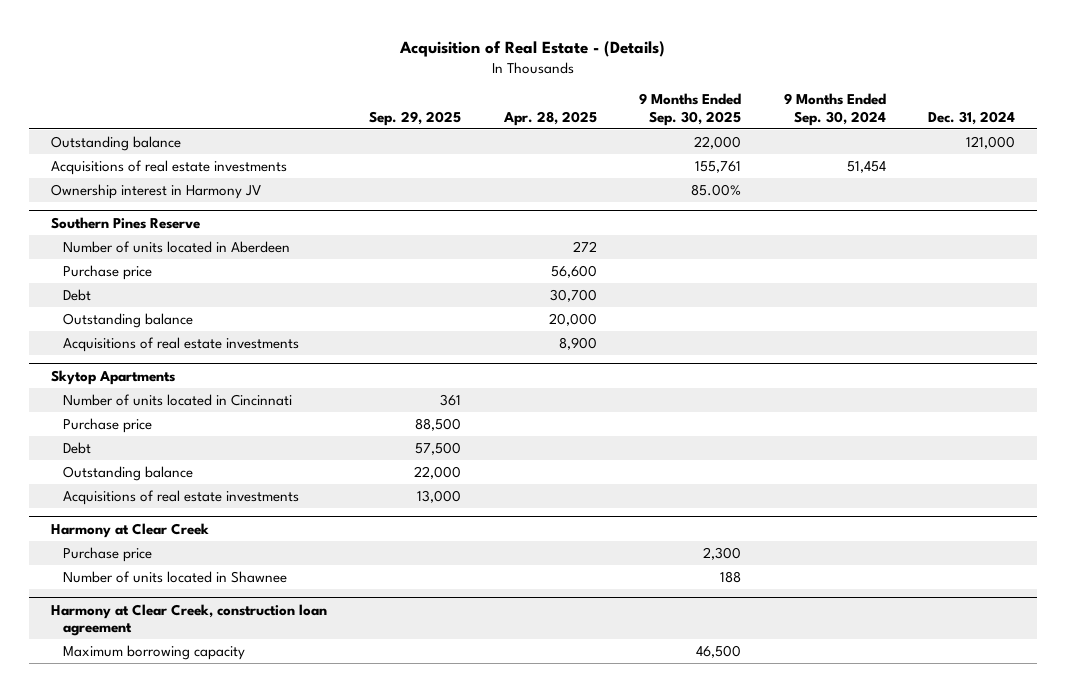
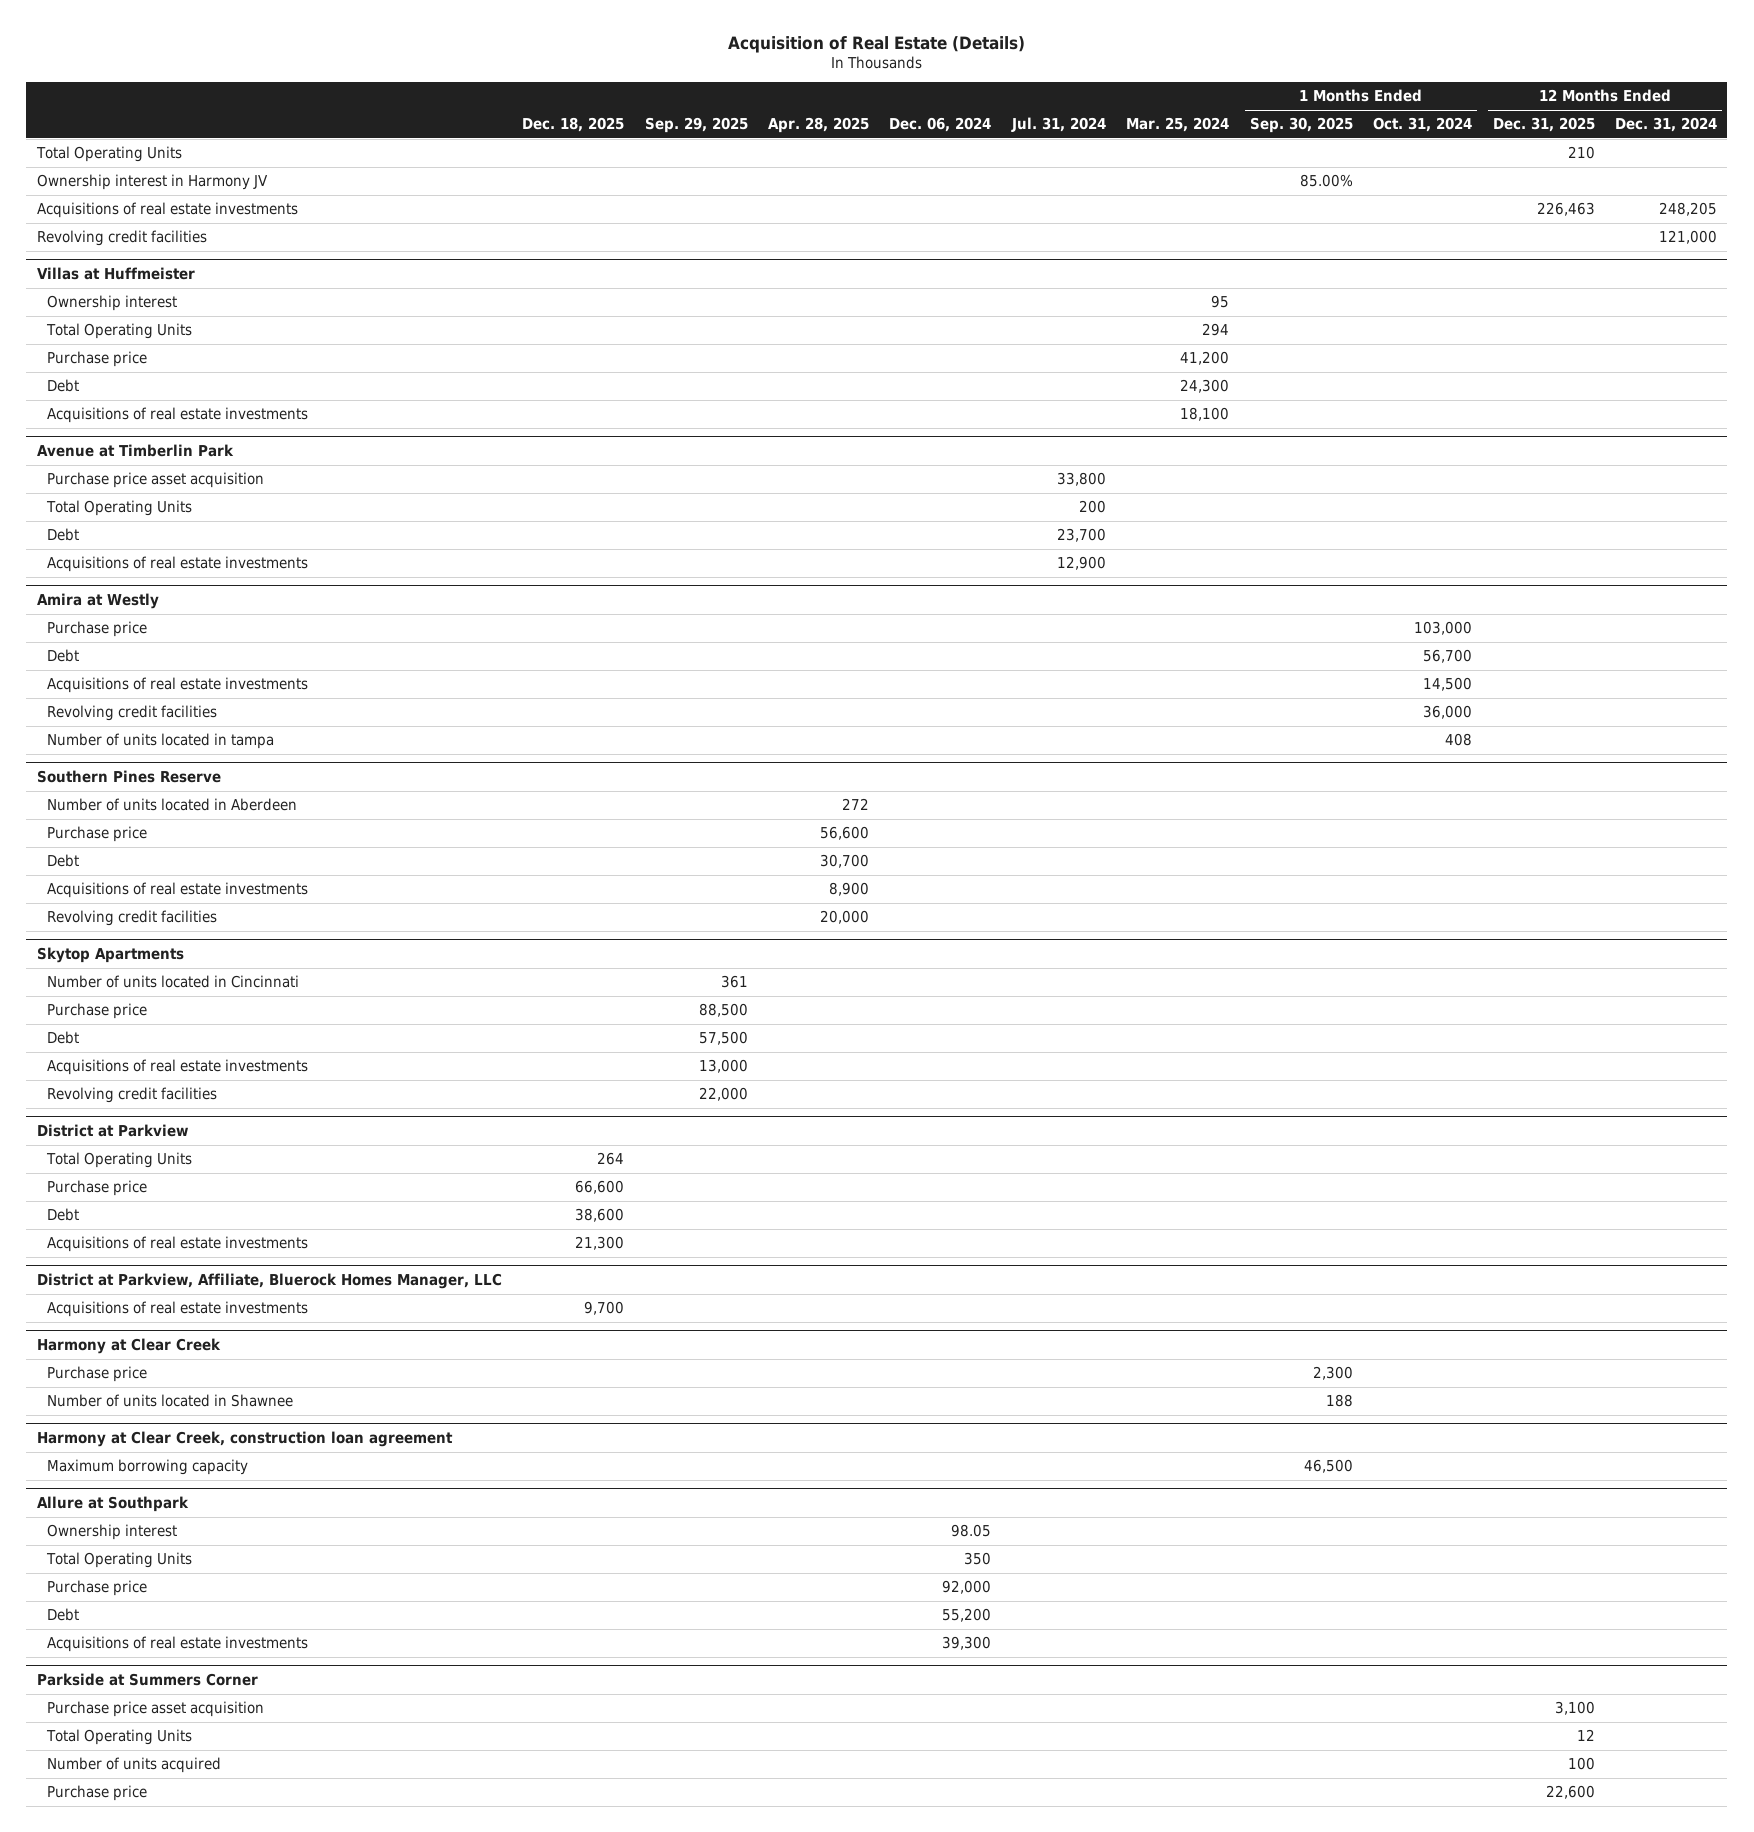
- Acquisition of Real Estate - (Details)
+ Acquisition of Real Estate (Details)
- | Sep. 29, 2025 | Apr. 28, 2025 | 9 Months Ended Sep. 30, 2025 | 9 Months Ended Sep. 30, 2024 | Dec. 31, 2024
+ | Dec. 18, 2025 | Sep. 29, 2025 | Apr. 28, 2025 | Dec. 06, 2024 | Jul. 31, 2024 | Mar. 25, 2024 | 1 Months Ended Sep. 30, 2025 | 1 Months Ended Oct. 31, 2024 | 12 Months Ended Dec. 31, 2025 | 12 Months Ended Dec. 31, 2024
- Outstanding balance | | | 22,000 | | 121,000
+ Total Operating Units | | | | | | | | | 210 |
moved down: Acquisitions of real estate investments | | | | | | | | | 226,463 | 248,205
+ Revolving credit facilities | | | | | | | | | | 121,000
+ Villas at Huffmeister
+ Ownership interest | | | | | | 95 | | | |
+ Total Operating Units | | | | | | 294 | | | |
+ Purchase price | | | | | | 41,200 | | | |
+ Debt | | | | | | 24,300 | | | |
+ Acquisitions of real estate investments | | | | | | 18,100 | | | |
+ Avenue at Timberlin Park
+ Purchase price asset acquisition | | | | | 33,800 | | | | |
+ Total Operating Units | | | | | 200 | | | | |
+ Debt | | | | | 23,700 | | | | |
+ Acquisitions of real estate investments | | | | | 12,900 | | | | |
+ Amira at Westly
+ Purchase price | | | | | | | | 103,000 | |
+ Debt | | | | | | | | 56,700 | |
+ Acquisitions of real estate investments | | | | | | | | 14,500 | |
+ Revolving credit facilities | | | | | | | | 36,000 | |
+ Number of units located in tampa | | | | | | | | 408 | |
@ Southern Pines Reserve
- Outstanding balance | | 20,000 | | |
+ Revolving credit facilities | | | 20,000 | | | | | | |
@ Skytop Apartments
- Outstanding balance | 22,000 | | | |
+ Revolving credit facilities | | 22,000 | | | | | | | |
+ District at Parkview
+ Total Operating Units | 264 | | | | | | | | |
+ Purchase price | 66,600 | | | | | | | | |
+ Debt | 38,600 | | | | | | | | |
+ Acquisitions of real estate investments | 21,300 | | | | | | | | |
+ District at Parkview, Affiliate, Bluerock Homes Manager, LLC
+ Acquisitions of real estate investments | 9,700 | | | | | | | | |
+ Allure at Southpark
+ Ownership interest | | | | 98.05 | | | | | |
+ Total Operating Units | | | | 350 | | | | | |
+ Purchase price | | | | 92,000 | | | | | |
+ Debt | | | | 55,200 | | | | | |
+ Acquisitions of real estate investments | | | | 39,300 | | | | | |
+ Parkside at Summers Corner
+ Purchase price asset acquisition | | | | | | | | | 3,100 |
+ Total Operating Units | | | | | | | | | 12 |
+ Number of units acquired | | | | | | | | | 100 |
+ Purchase price | | | | | | | | | 22,600 |

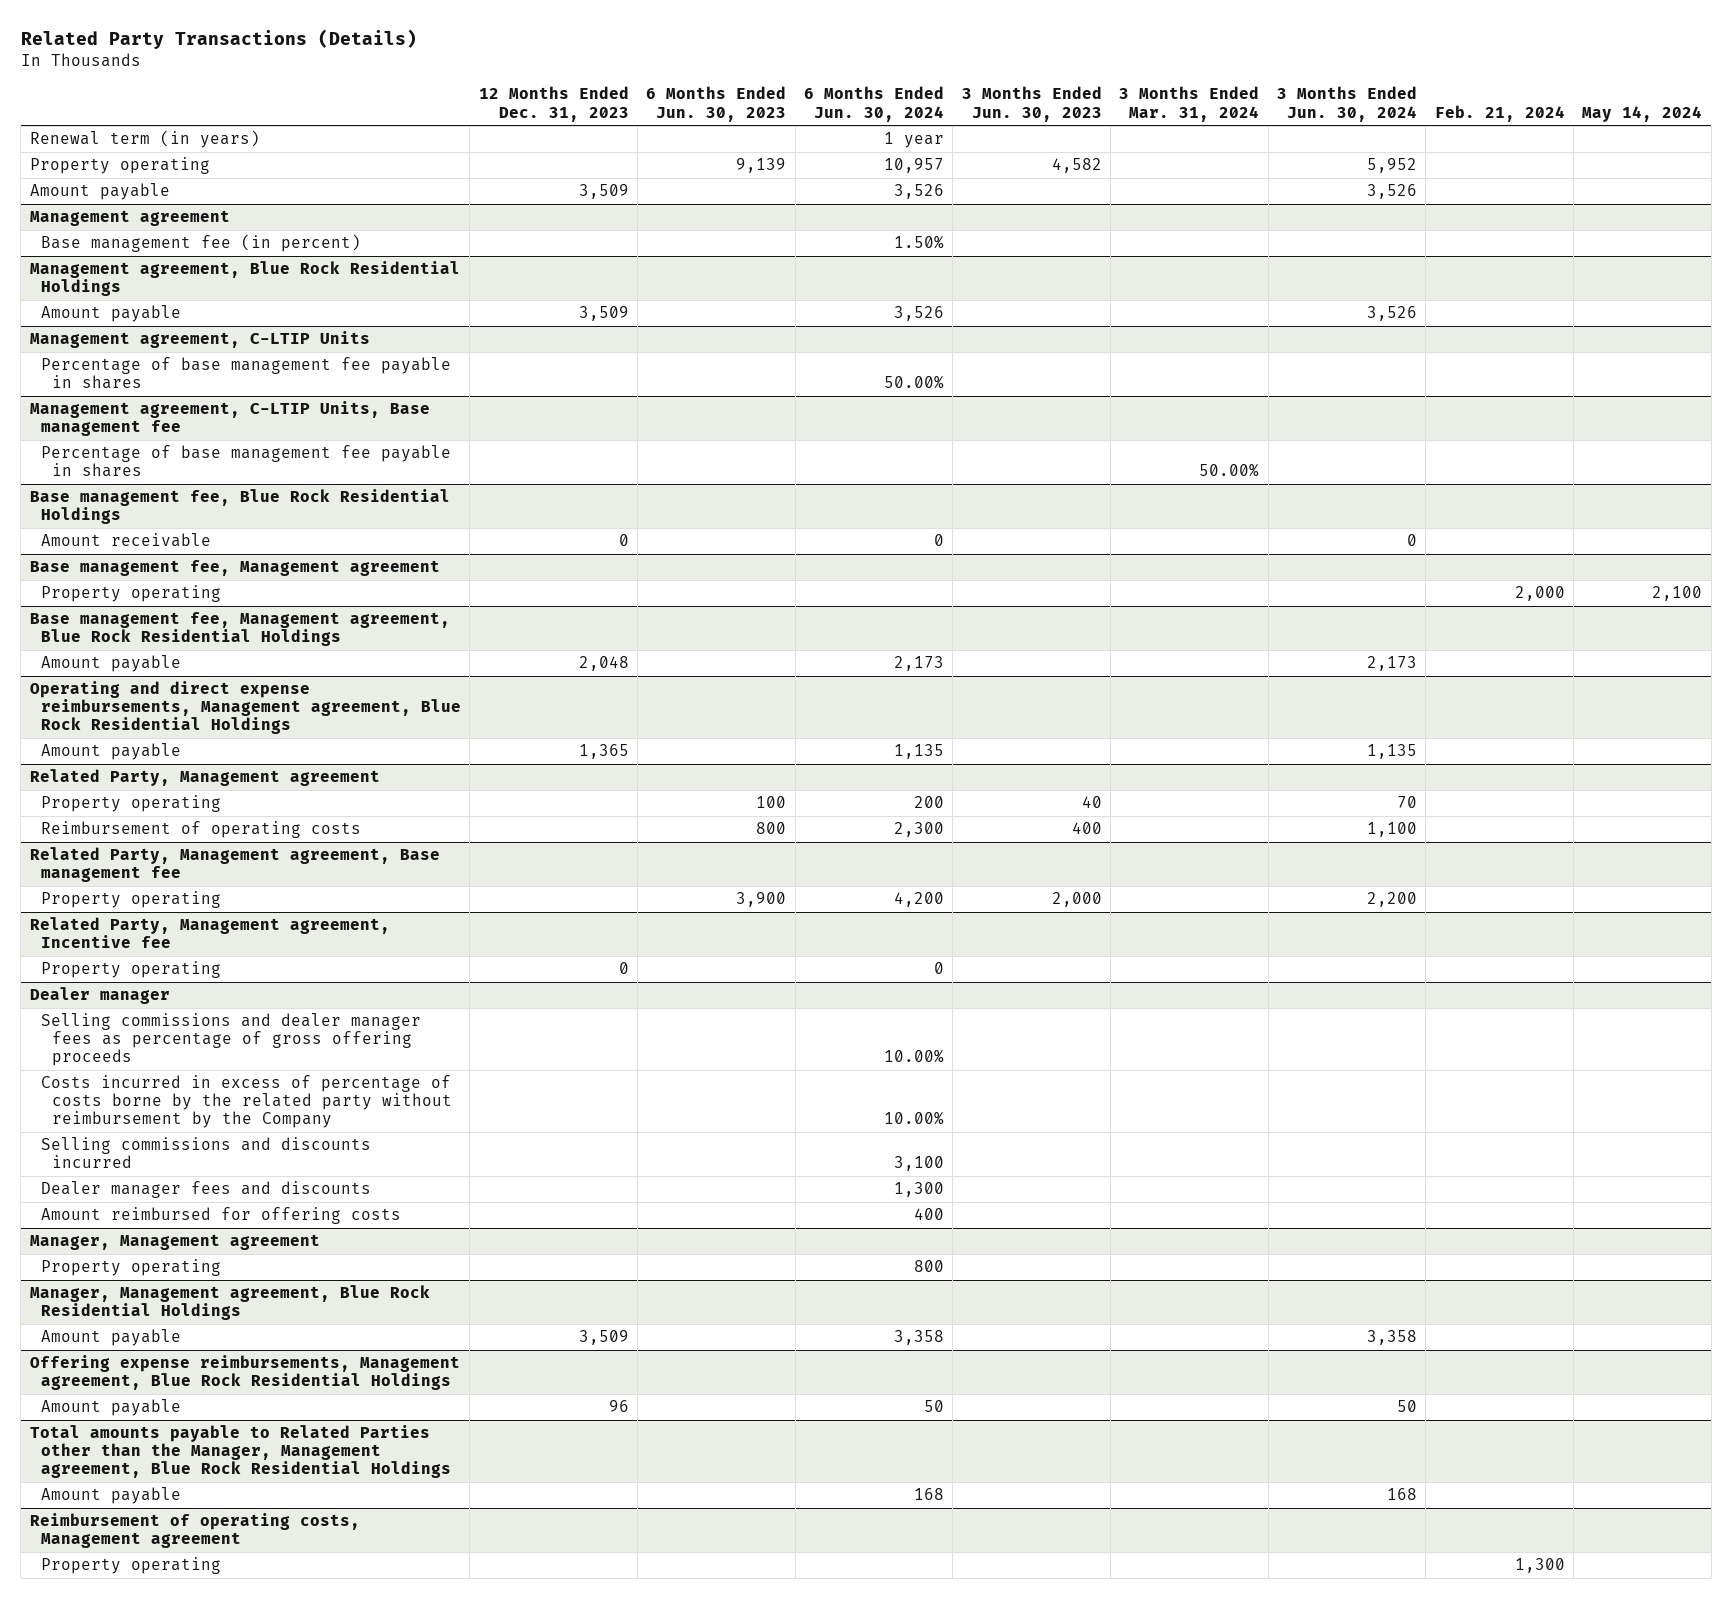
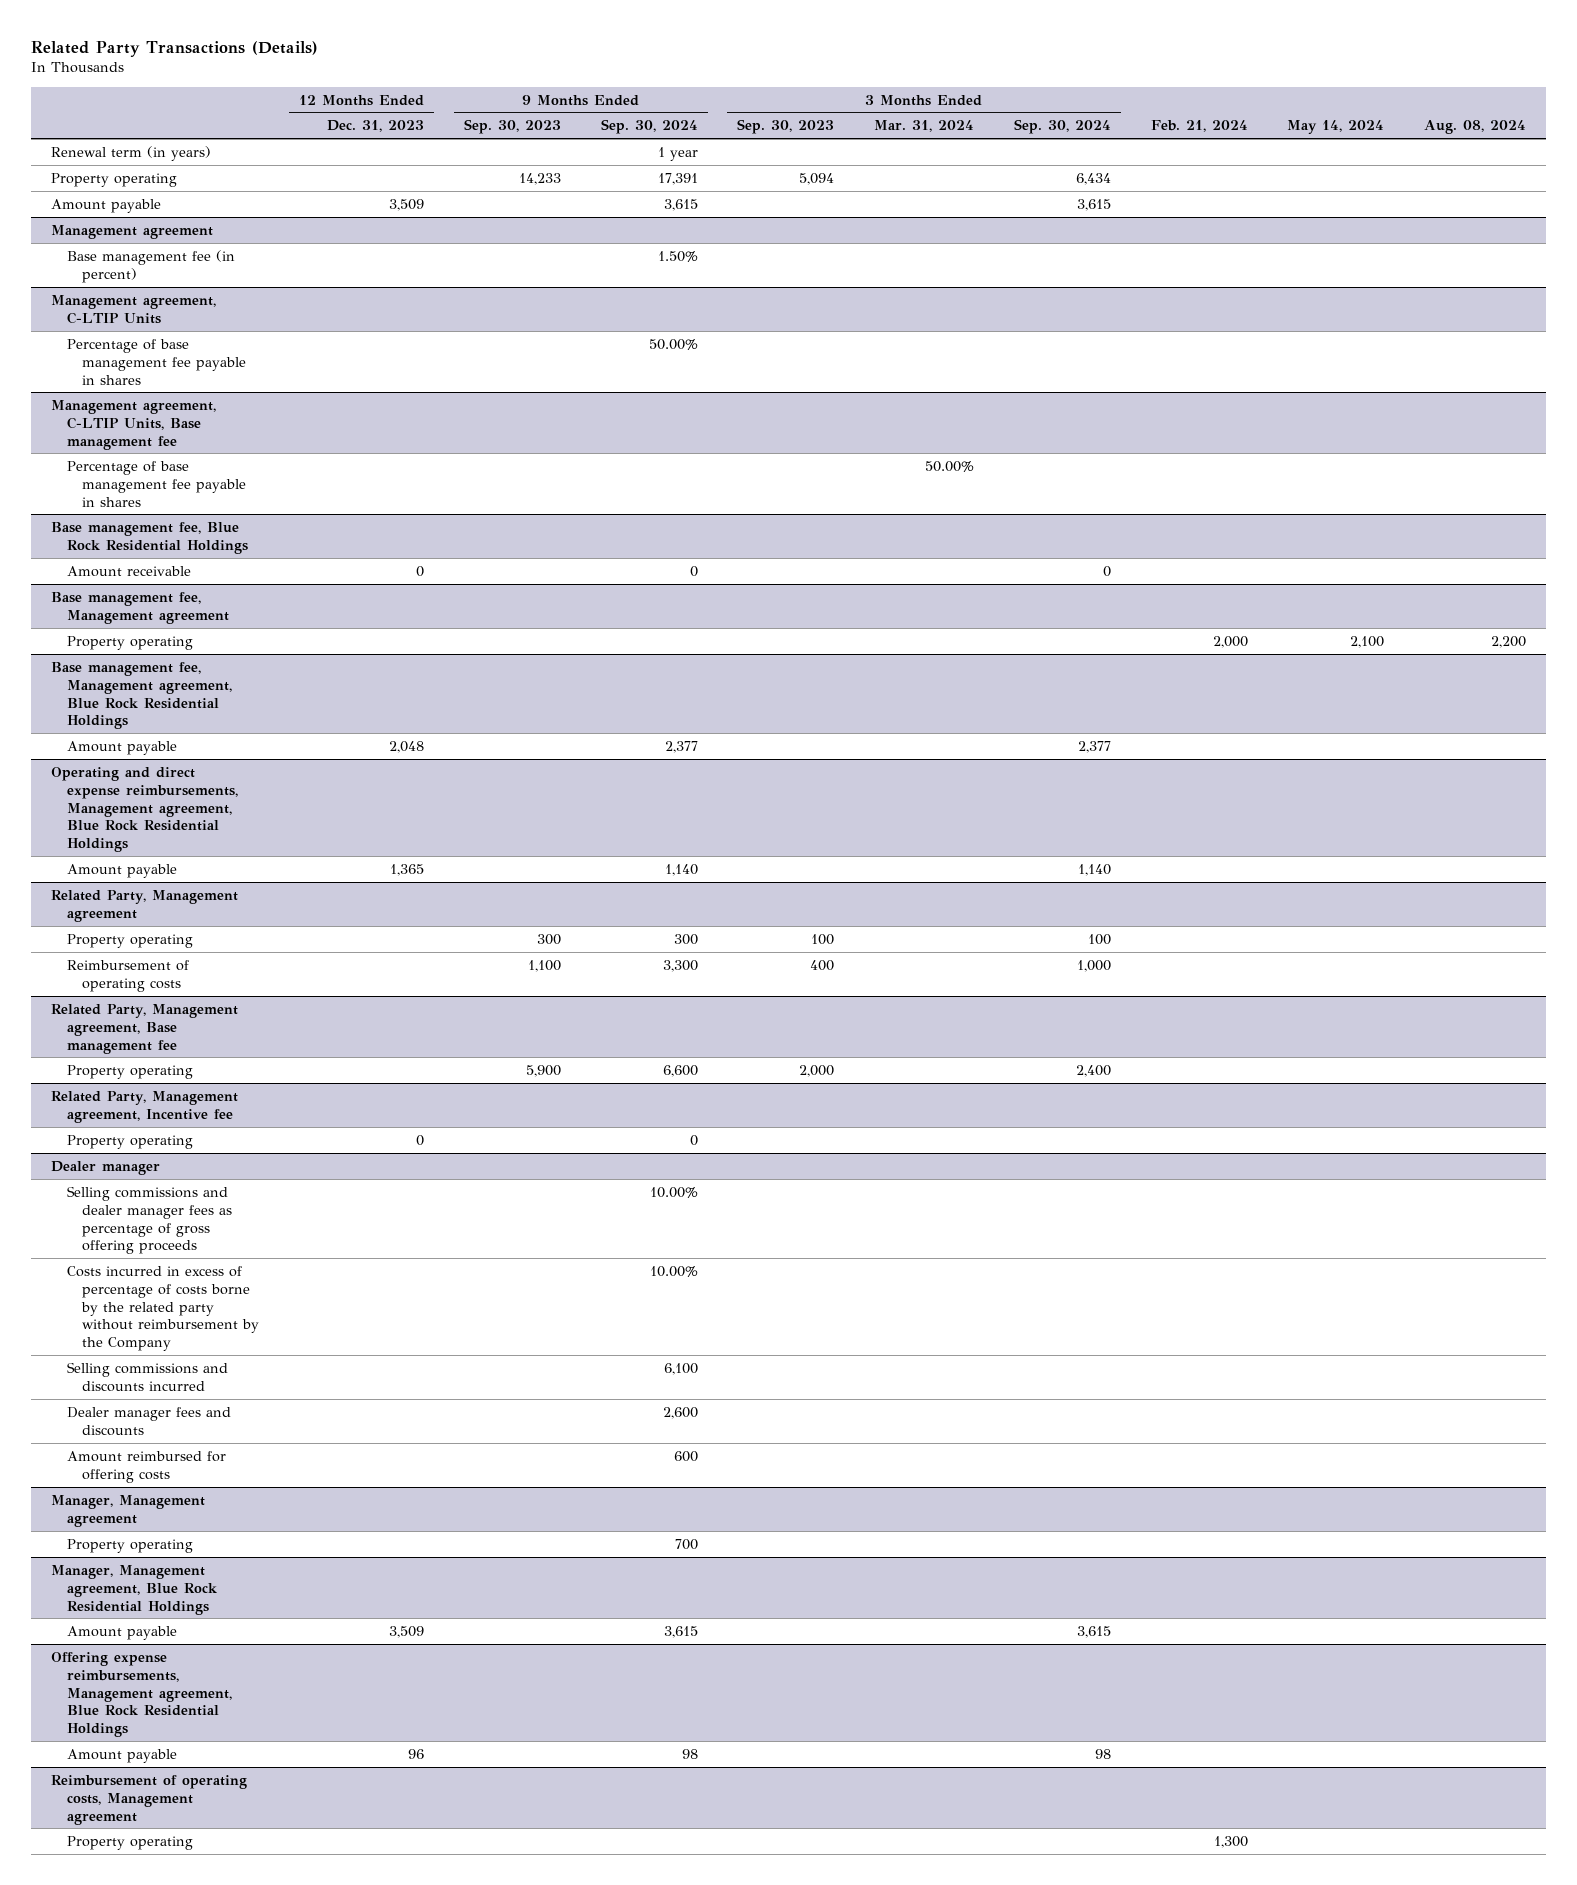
- | 12 Months Ended Dec. 31, 2023 | 6 Months Ended Jun. 30, 2023 | 6 Months Ended Jun. 30, 2024 | 3 Months Ended Jun. 30, 2023 | 3 Months Ended Mar. 31, 2024 | 3 Months Ended Jun. 30, 2024 | Feb. 21, 2024 | May 14, 2024
+ | 12 Months Ended Dec. 31, 2023 | 9 Months Ended Sep. 30, 2023 | 9 Months Ended Sep. 30, 2024 | 3 Months Ended Sep. 30, 2023 | 3 Months Ended Mar. 31, 2024 | 3 Months Ended Sep. 30, 2024 | Feb. 21, 2024 | May 14, 2024 | Aug. 08, 2024
- Management agreement, Blue Rock Residential Holdings
- Amount payable | 3,509 | | 3,526 | | | 3,526 | |
- Total amounts payable to Related Parties other than the Manager, Management agreement, Blue Rock Residential Holdings
- Amount payable | | | 168 | | | 168 | |

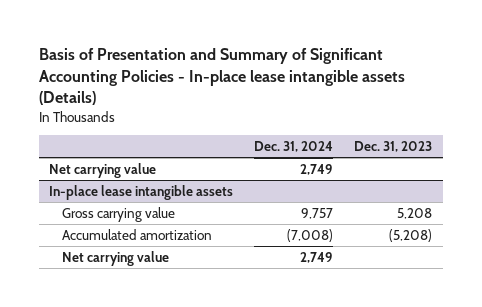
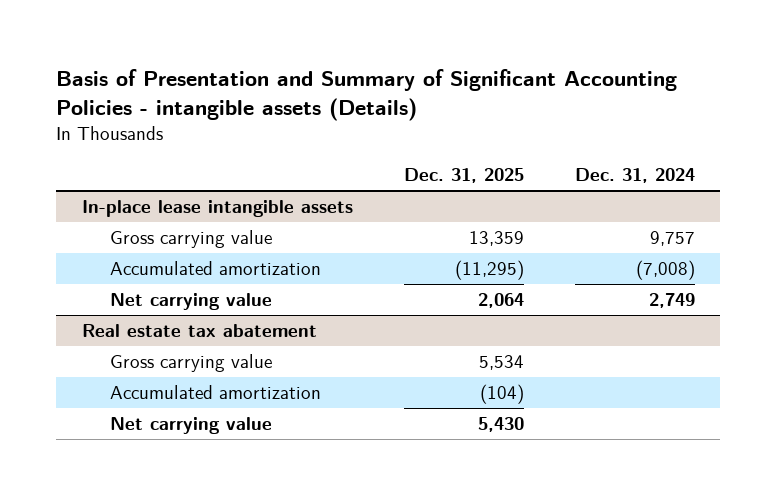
- Basis of Presentation and Summary of Significant Accounting Policies - In-place lease intangible assets (Details)
+ Basis of Presentation and Summary of Significant Accounting Policies - intangible assets (Details)
- | Dec. 31, 2024 | Dec. 31, 2023
+ | Dec. 31, 2025 | Dec. 31, 2024
- Net carrying value | 2,749 |
+ Real estate tax abatement
+ Gross carrying value | 5,534 |
+ Accumulated amortization | (104) |
+ Net carrying value | 5,430 |

